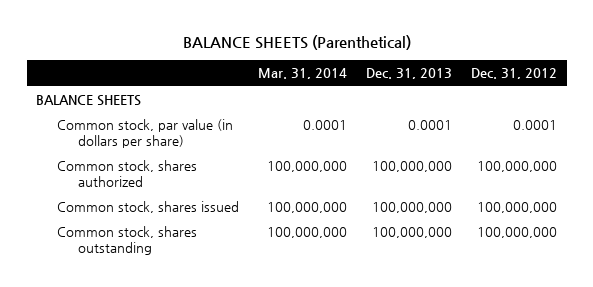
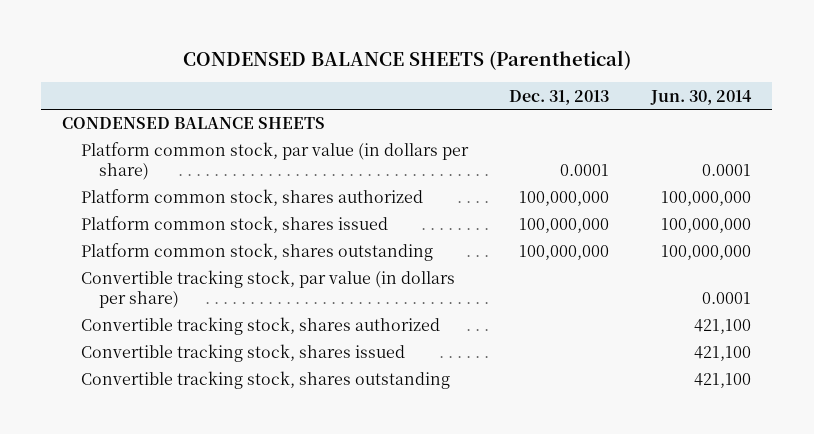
- BALANCE SHEETS (Parenthetical)
+ CONDENSED BALANCE SHEETS (Parenthetical)
- | Mar. 31, 2014 | Dec. 31, 2013 | Dec. 31, 2012
+ | Dec. 31, 2013 | Jun. 30, 2014
- BALANCE SHEETS
- Common stock, par value (in dollars per share) | 0.0001 | 0.0001 | 0.0001
- Common stock, shares authorized | 100,000,000 | 100,000,000 | 100,000,000
- Common stock, shares issued | 100,000,000 | 100,000,000 | 100,000,000
- Common stock, shares outstanding | 100,000,000 | 100,000,000 | 100,000,000
+ CONDENSED BALANCE SHEETS
+ Platform common stock, par value (in dollars per share) | 0.0001 | 0.0001
+ Platform common stock, shares authorized | 100,000,000 | 100,000,000
+ Platform common stock, shares issued | 100,000,000 | 100,000,000
+ Platform common stock, shares outstanding | 100,000,000 | 100,000,000
+ Convertible tracking stock, par value (in dollars per share) | | 0.0001
+ Convertible tracking stock, shares authorized | | 421,100
+ Convertible tracking stock, shares issued | | 421,100
+ Convertible tracking stock, shares outstanding | | 421,100

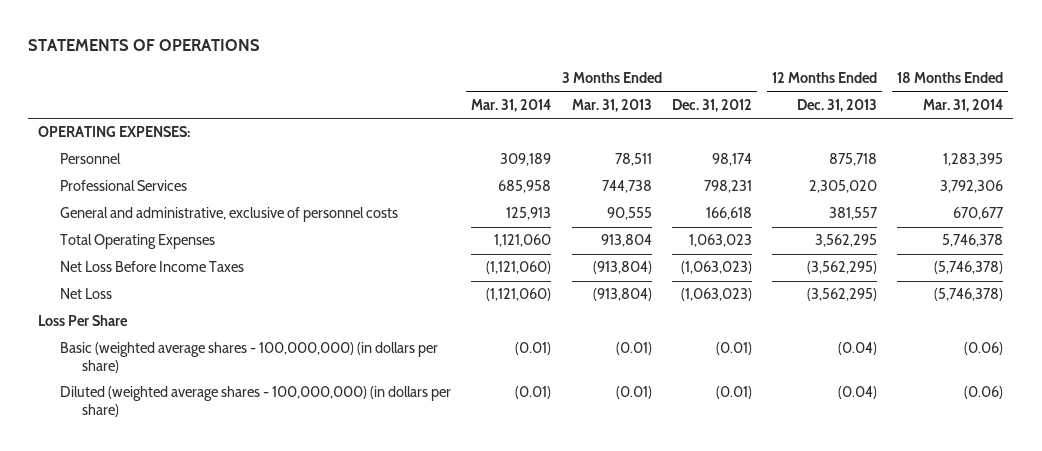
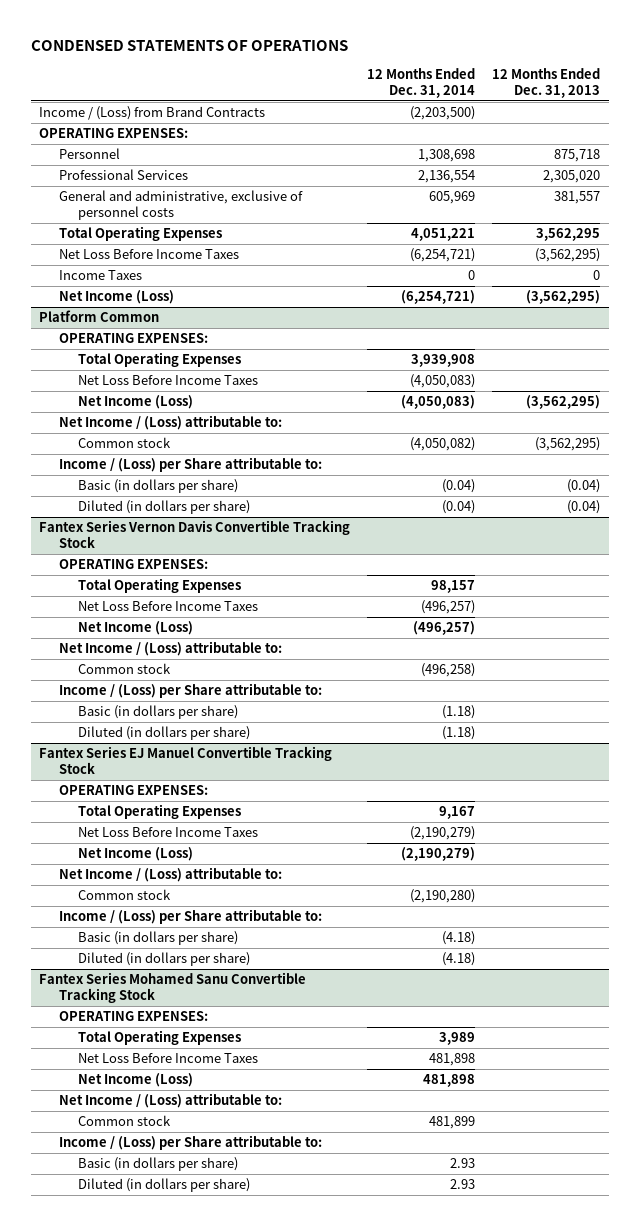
- STATEMENTS OF OPERATIONS
+ CONDENSED STATEMENTS OF OPERATIONS
- | 3 Months Ended Mar. 31, 2014 | 3 Months Ended Mar. 31, 2013 | 3 Months Ended Dec. 31, 2012 | 12 Months Ended Dec. 31, 2013 | 18 Months Ended Mar. 31, 2014
+ | 12 Months Ended Dec. 31, 2014 | 12 Months Ended Dec. 31, 2013
+ Income / (Loss) from Brand Contracts | (2,203,500) |
- Net Loss | (1,121,060) | (913,804) | (1,063,023) | (3,562,295) | (5,746,378)
- Loss Per Share
- Basic (weighted average shares - 100,000,000) (in dollars per share) | (0.01) | (0.01) | (0.01) | (0.04) | (0.06)
- Diluted (weighted average shares - 100,000,000) (in dollars per share) | (0.01) | (0.01) | (0.01) | (0.04) | (0.06)
+ Income Taxes | 0 | 0
+ Net Income (Loss) | (6,254,721) | (3,562,295)
+ Platform Common
+ OPERATING EXPENSES:
+ Total Operating Expenses | 3,939,908 |
+ Net Loss Before Income Taxes | (4,050,083) |
+ Net Income (Loss) | (4,050,083) | (3,562,295)
+ Net Income / (Loss) attributable to:
+ Common stock | (4,050,082) | (3,562,295)
+ Income / (Loss) per Share attributable to:
+ Basic (in dollars per share) | (0.04) | (0.04)
+ Diluted (in dollars per share) | (0.04) | (0.04)
+ Fantex Series Vernon Davis Convertible Tracking Stock
+ OPERATING EXPENSES:
+ Total Operating Expenses | 98,157 |
+ Net Loss Before Income Taxes | (496,257) |
+ Net Income (Loss) | (496,257) |
+ Net Income / (Loss) attributable to:
+ Common stock | (496,258) |
+ Income / (Loss) per Share attributable to:
+ Basic (in dollars per share) | (1.18) |
+ Diluted (in dollars per share) | (1.18) |
+ Fantex Series EJ Manuel Convertible Tracking Stock
+ OPERATING EXPENSES:
+ Total Operating Expenses | 9,167 |
+ Net Loss Before Income Taxes | (2,190,279) |
+ Net Income (Loss) | (2,190,279) |
+ Net Income / (Loss) attributable to:
+ Common stock | (2,190,280) |
+ Income / (Loss) per Share attributable to:
+ Basic (in dollars per share) | (4.18) |
+ Diluted (in dollars per share) | (4.18) |
+ Fantex Series Mohamed Sanu Convertible Tracking Stock
+ OPERATING EXPENSES:
+ Total Operating Expenses | 3,989 |
+ Net Loss Before Income Taxes | 481,898 |
+ Net Income (Loss) | 481,898 |
+ Net Income / (Loss) attributable to:
+ Common stock | 481,899 |
+ Income / (Loss) per Share attributable to:
+ Basic (in dollars per share) | 2.93 |
+ Diluted (in dollars per share) | 2.93 |

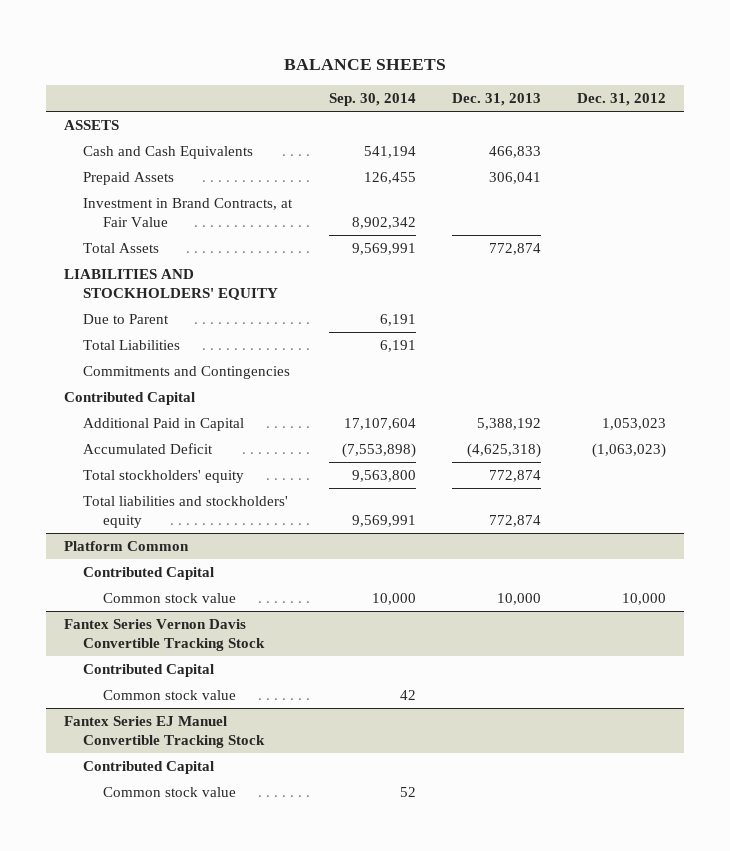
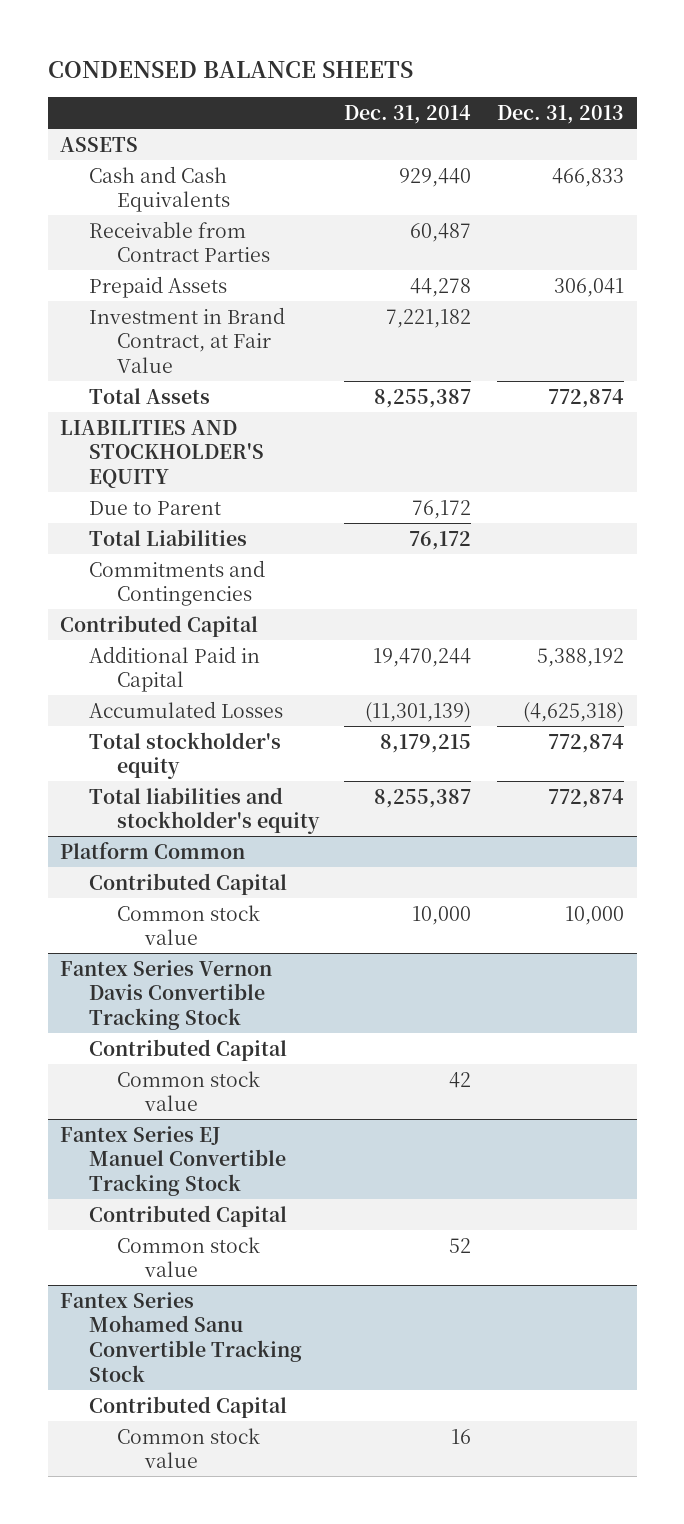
- BALANCE SHEETS
+ CONDENSED BALANCE SHEETS
- | Sep. 30, 2014 | Dec. 31, 2013 | Dec. 31, 2012
+ | Dec. 31, 2014 | Dec. 31, 2013
+ Receivable from Contract Parties | 60,487 |
- Investment in Brand Contracts, at Fair Value | 8,902,342 | |
+ Investment in Brand Contract, at Fair Value | 7,221,182 |
- LIABILITIES AND STOCKHOLDERS' EQUITY
+ LIABILITIES AND STOCKHOLDER'S EQUITY
- Accumulated Deficit | (7,553,898) | (4,625,318) | (1,063,023)
- Total stockholders' equity | 9,563,800 | 772,874 |
- Total liabilities and stockholders' equity | 9,569,991 | 772,874 |
+ Accumulated Losses | (11,301,139) | (4,625,318)
+ Total stockholder's equity | 8,179,215 | 772,874
+ Total liabilities and stockholder's equity | 8,255,387 | 772,874
+ Fantex Series Mohamed Sanu Convertible Tracking Stock
+ Contributed Capital
+ Common stock value | 16 |

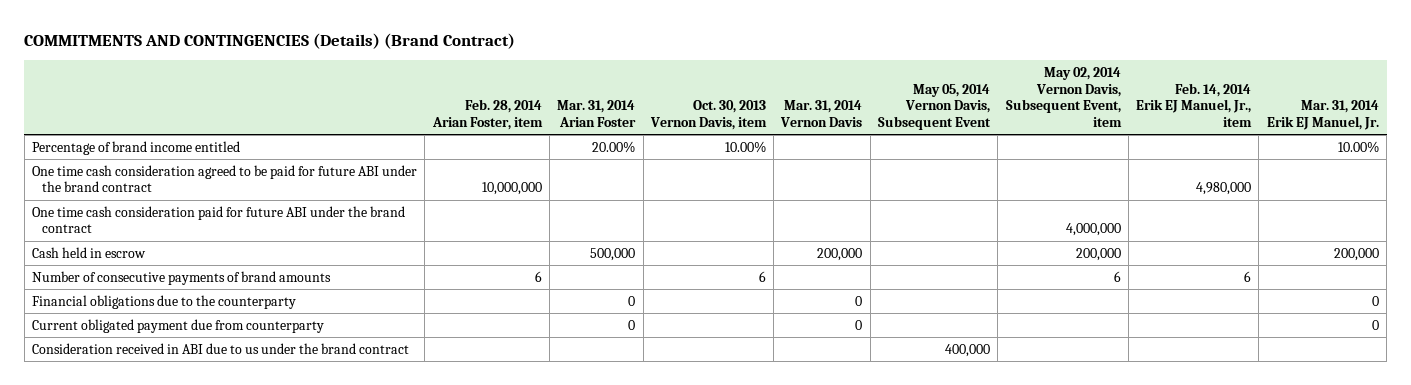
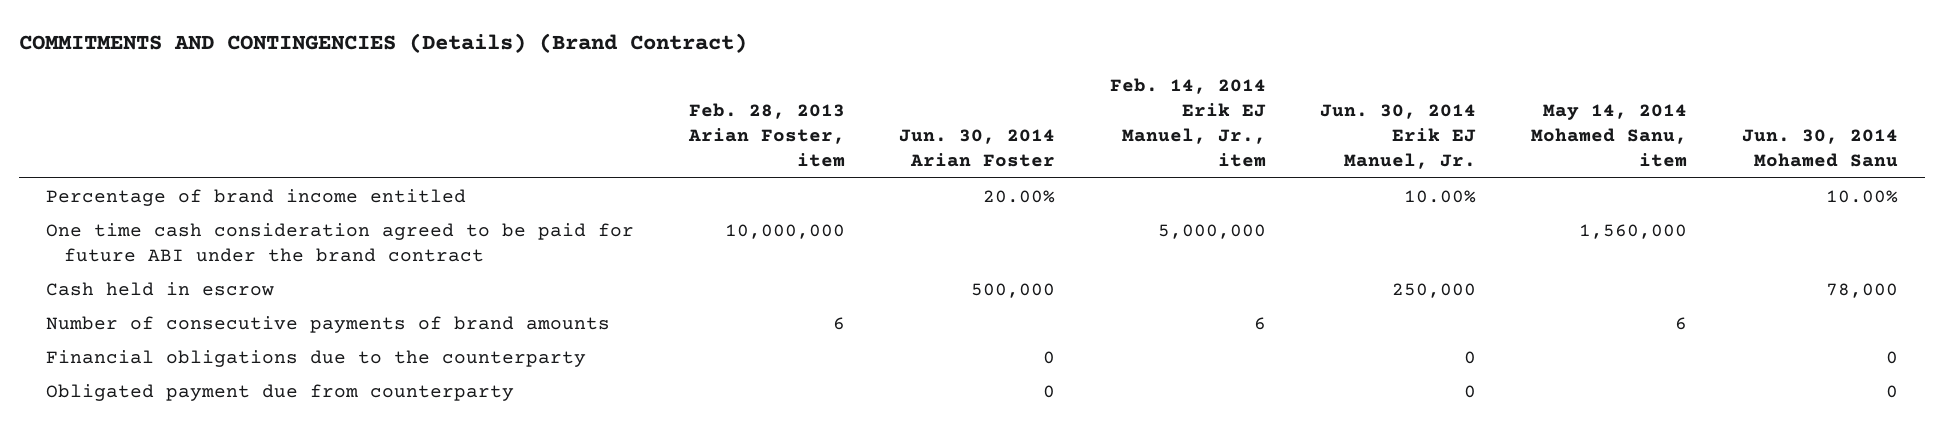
- | Feb. 28, 2014 Arian Foster, item | Mar. 31, 2014 Arian Foster | Oct. 30, 2013 Vernon Davis, item | Mar. 31, 2014 Vernon Davis | May 05, 2014 Vernon Davis, Subsequent Event | May 02, 2014 Vernon Davis, Subsequent Event, item | Feb. 14, 2014 Erik EJ Manuel, Jr., item | Mar. 31, 2014 Erik EJ Manuel, Jr.
+ | Feb. 28, 2013 Arian Foster, item | Jun. 30, 2014 Arian Foster | Feb. 14, 2014 Erik EJ Manuel, Jr., item | Jun. 30, 2014 Erik EJ Manuel, Jr. | May 14, 2014 Mohamed Sanu, item | Jun. 30, 2014 Mohamed Sanu
- One time cash consideration agreed to be paid for future ABI under the brand contract | 10,000,000 | | | | | | 4,980,000 |
- One time cash consideration paid for future ABI under the brand contract | | | | | | 4,000,000 | |
+ One time cash consideration agreed to be paid for future ABI under the brand contract | 10,000,000 | | 5,000,000 | | 1,560,000 |
- Current obligated payment due from counterparty | | 0 | | 0 | | | | 0
- Consideration received in ABI due to us under the brand contract | | | | | 400,000 | | |
+ Obligated payment due from counterparty | | 0 | | 0 | | 0

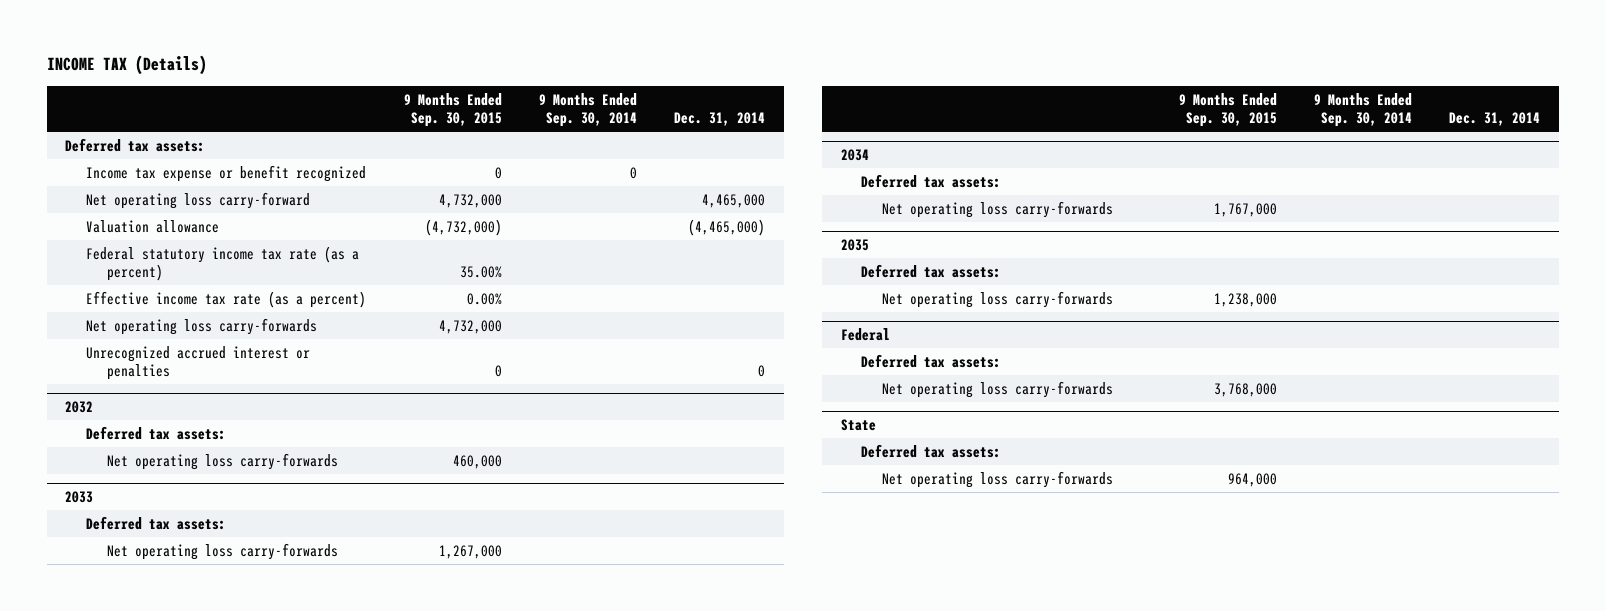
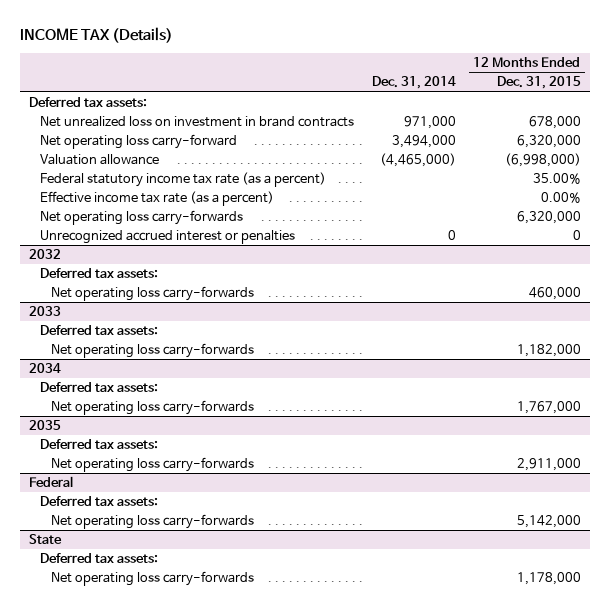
- | 9 Months Ended Sep. 30, 2015 | 9 Months Ended Sep. 30, 2014 | Dec. 31, 2014
+ | Dec. 31, 2014 | 12 Months Ended Dec. 31, 2015
- Income tax expense or benefit recognized | 0 | 0 |
- Net operating loss carry-forward | 4,732,000 | | 4,465,000
+ Net unrealized loss on investment in brand contracts | 971,000 | 678,000
+ Net operating loss carry-forward | 3,494,000 | 6,320,000

